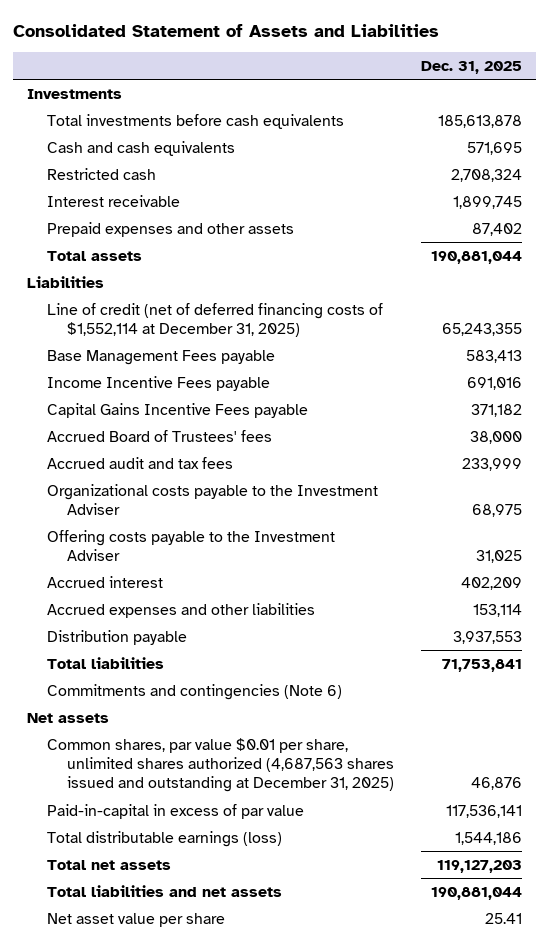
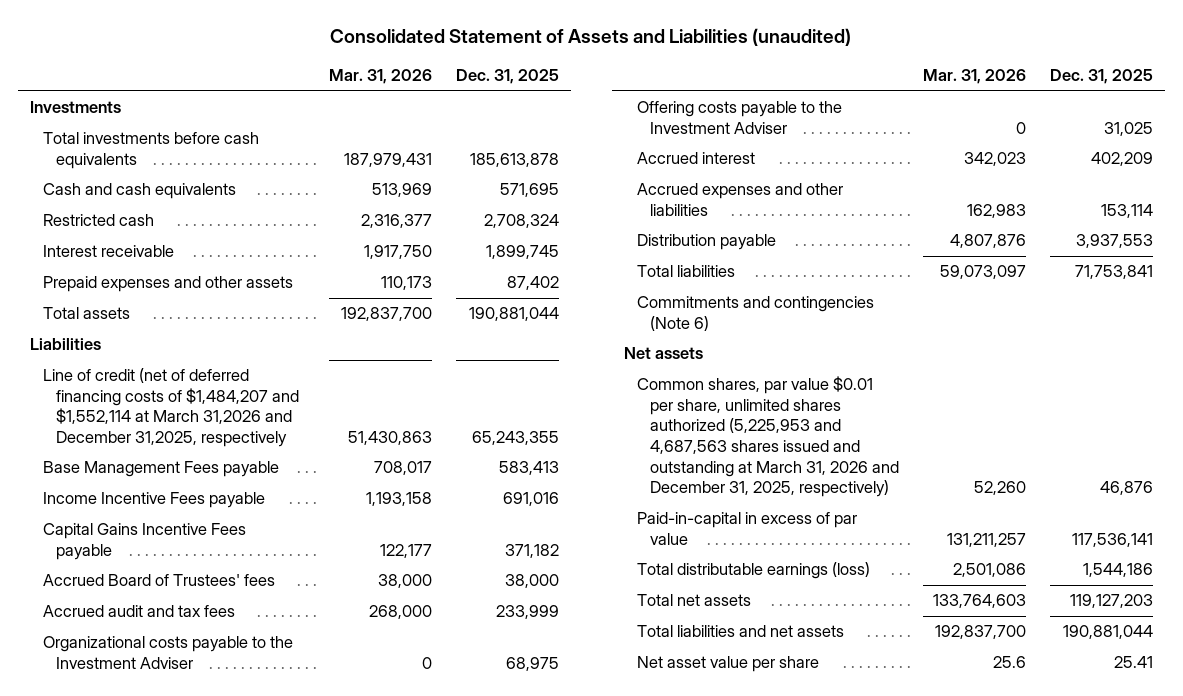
- Consolidated Statement of Assets and Liabilities
+ Consolidated Statement of Assets and Liabilities (unaudited)
- | Dec. 31, 2025
+ | Mar. 31, 2026 | Dec. 31, 2025
- Line of credit (net of deferred financing costs of $1,552,114 at December 31, 2025) | 65,243,355
+ Line of credit (net of deferred financing costs of $1,484,207 and $1,552,114 at March 31,2026 and December 31,2025, respectively | 51,430,863 | 65,243,355
- Common shares, par value $0.01 per share, unlimited shares authorized (4,687,563 shares issued and outstanding at December 31, 2025) | 46,876
+ Common shares, par value $0.01 per share, unlimited shares authorized (5,225,953 and 4,687,563 shares issued and outstanding at March 31, 2026 and December 31, 2025, respectively) | 52,260 | 46,876

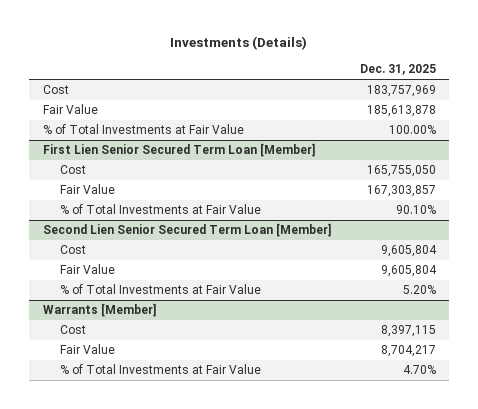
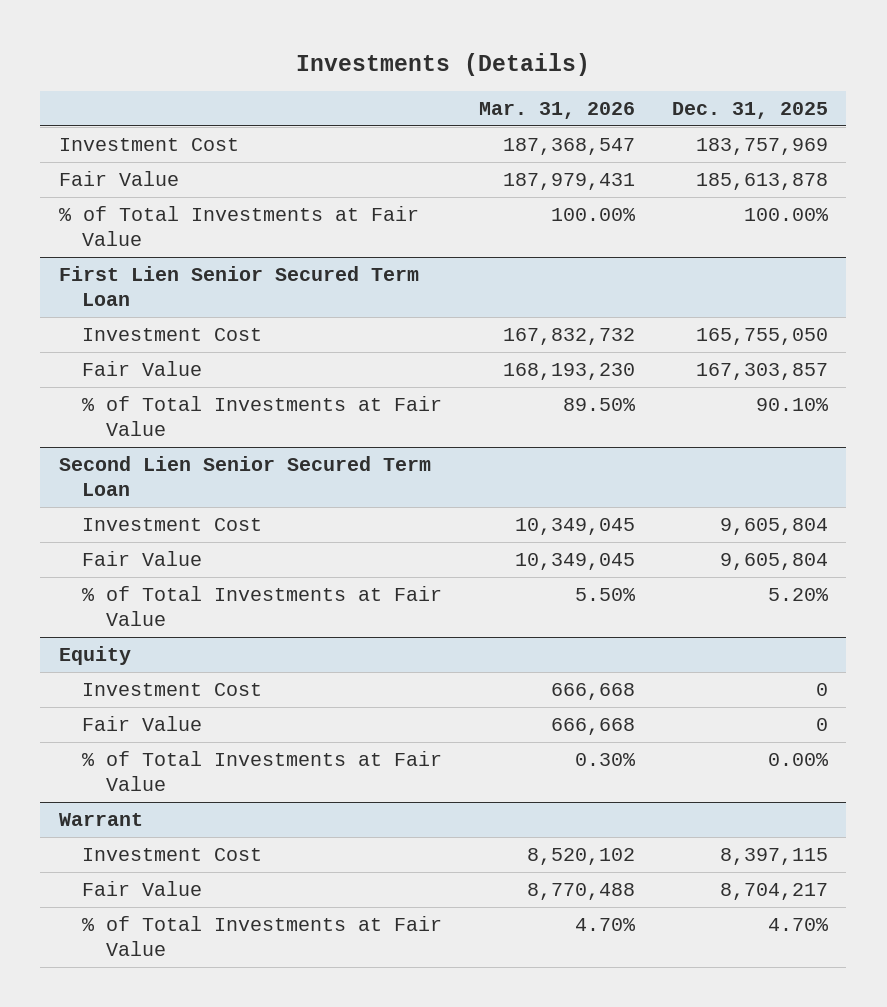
- | Dec. 31, 2025
+ | Mar. 31, 2026 | Dec. 31, 2025
- Cost | 183,757,969
+ Investment Cost | 187,368,547 | 183,757,969
- First Lien Senior Secured Term Loan [Member]
- Cost | 165,755,050
+ First Lien Senior Secured Term Loan
+ Investment Cost | 167,832,732 | 165,755,050
- Second Lien Senior Secured Term Loan [Member]
- Cost | 9,605,804
+ Second Lien Senior Secured Term Loan
+ Investment Cost | 10,349,045 | 9,605,804
- Warrants [Member]
- Cost | 8,397,115
+ Equity
+ Investment Cost | 666,668 | 0
+ Fair Value | 666,668 | 0
+ % of Total Investments at Fair Value | 0.30% | 0.00%
+ Warrant
+ Investment Cost | 8,520,102 | 8,397,115

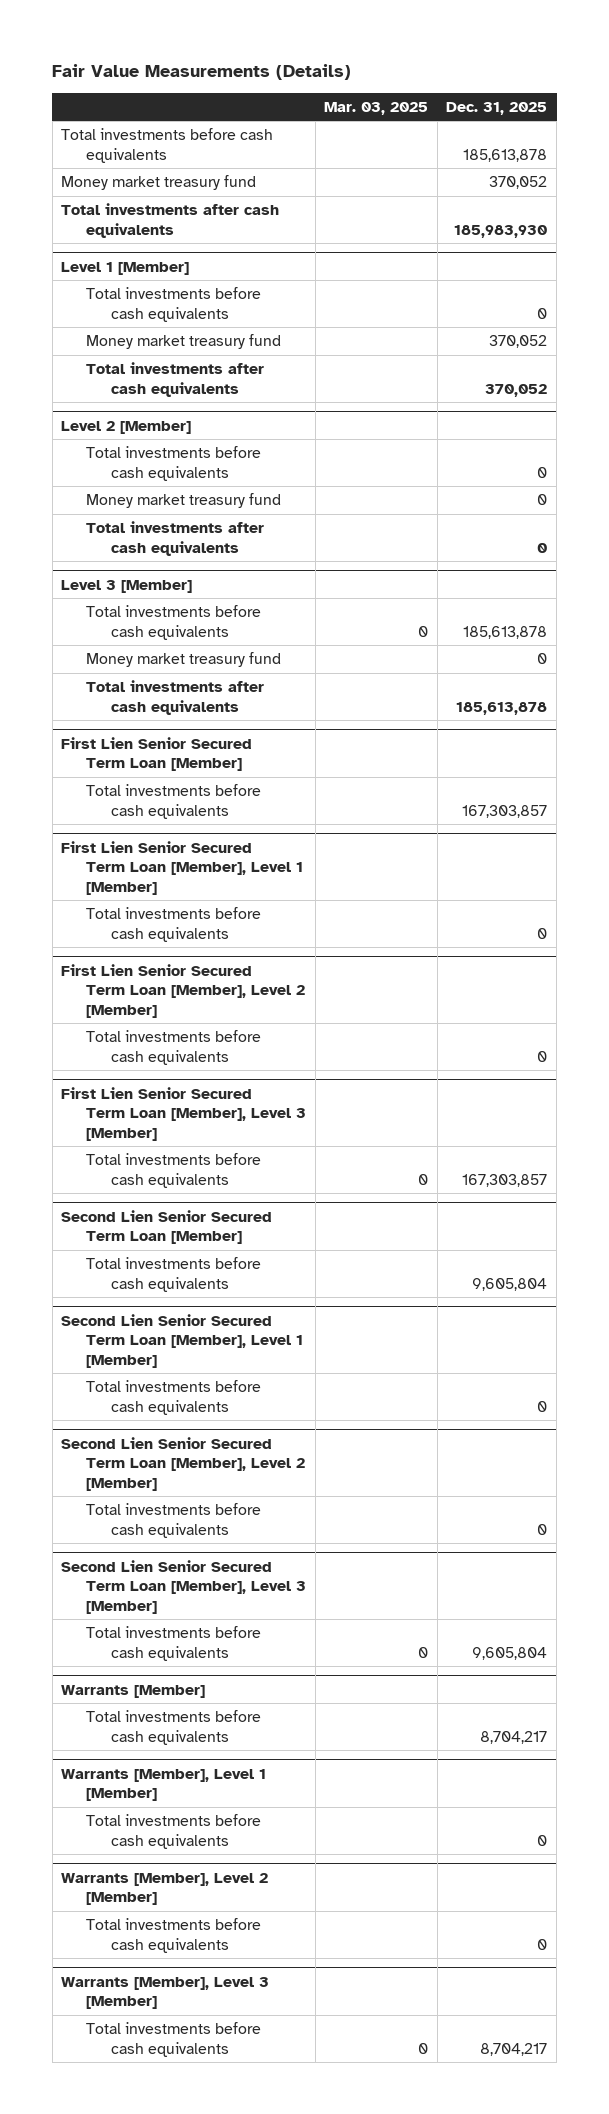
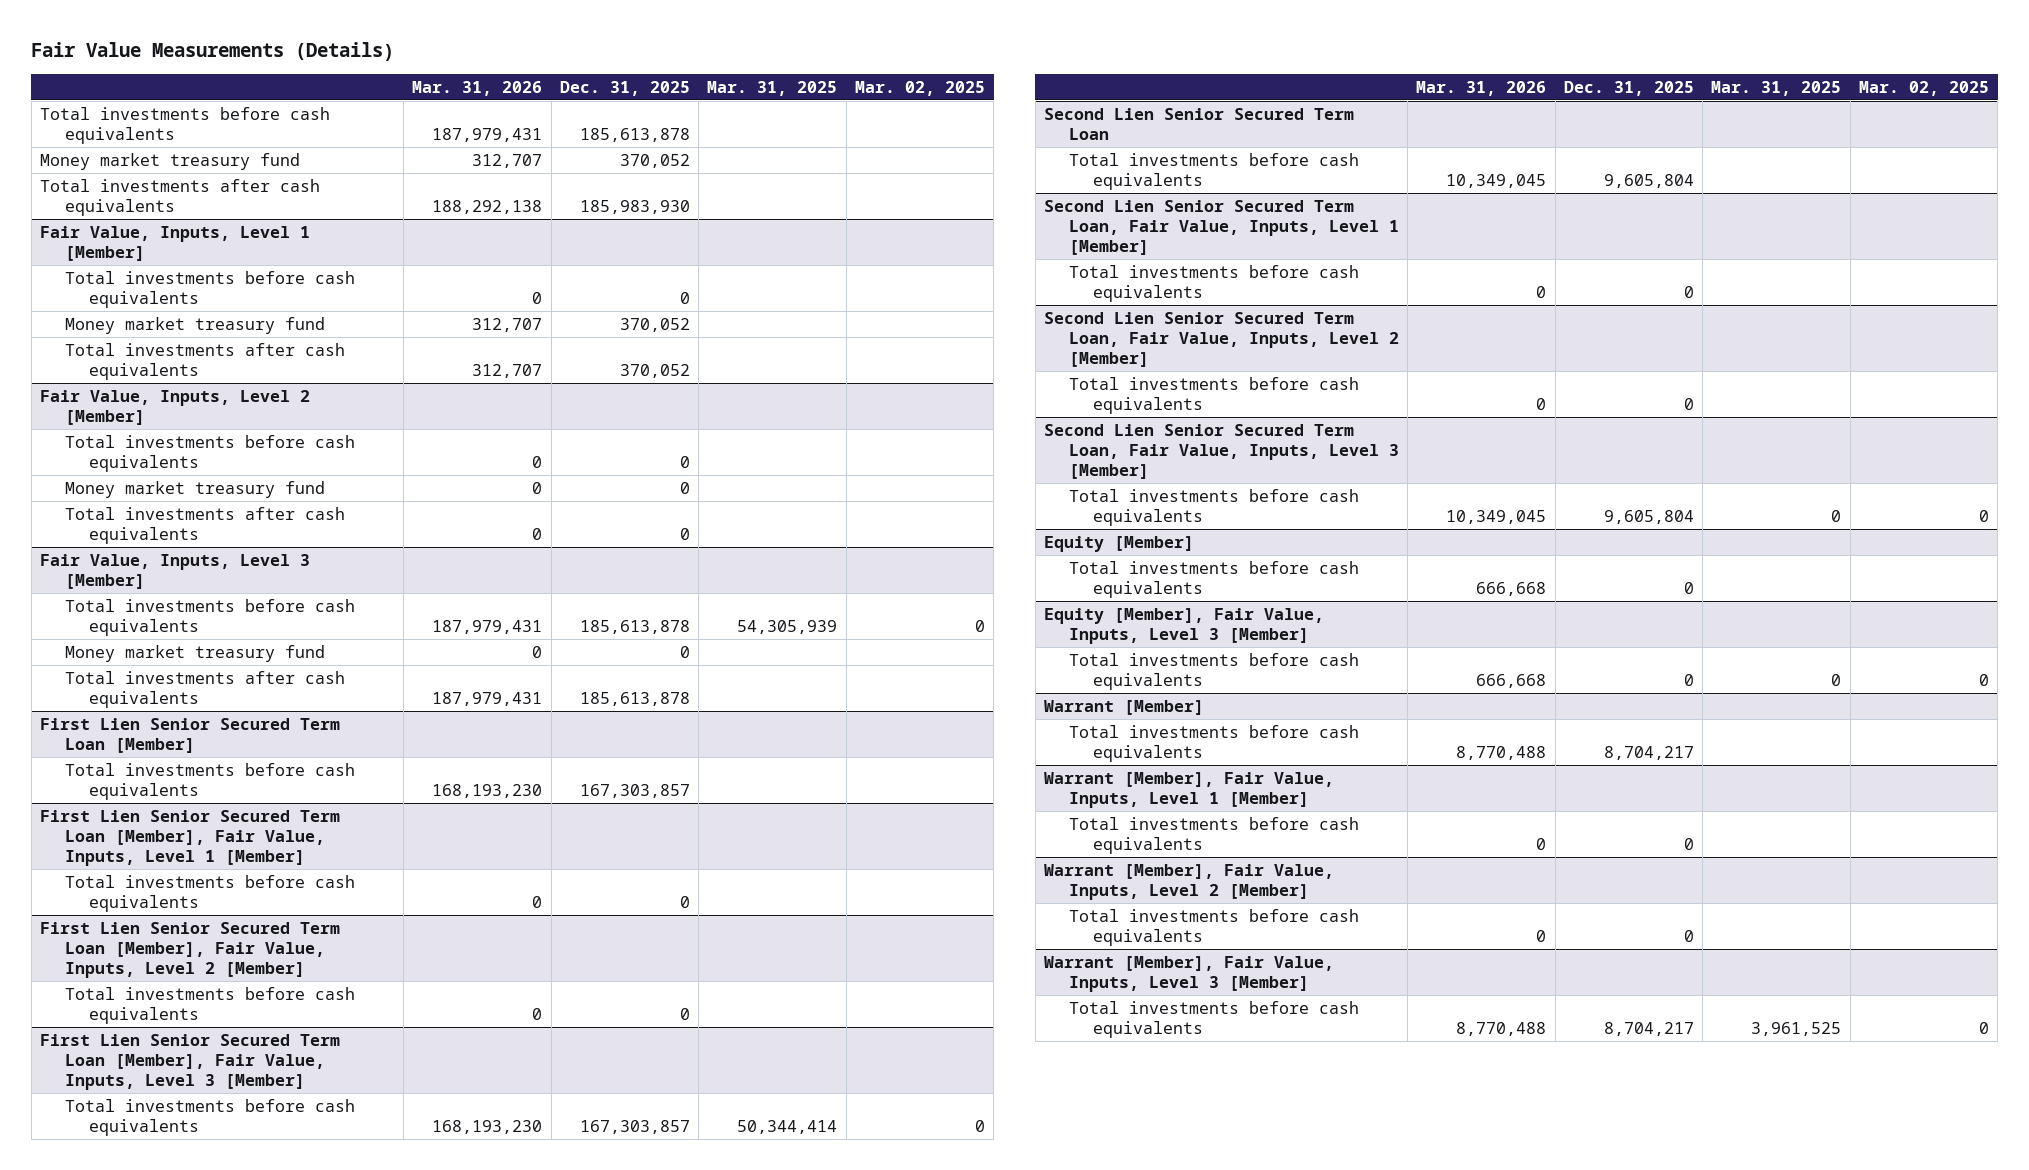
- | Mar. 03, 2025 | Dec. 31, 2025
+ | Mar. 31, 2026 | Dec. 31, 2025 | Mar. 31, 2025 | Mar. 02, 2025
- Level 1 [Member]
+ Fair Value, Inputs, Level 1 [Member]
- Level 2 [Member]
+ Fair Value, Inputs, Level 2 [Member]
- Level 3 [Member]
+ Fair Value, Inputs, Level 3 [Member]
- First Lien Senior Secured Term Loan [Member], Level 1 [Member]
+ First Lien Senior Secured Term Loan [Member], Fair Value, Inputs, Level 1 [Member]
- First Lien Senior Secured Term Loan [Member], Level 2 [Member]
+ First Lien Senior Secured Term Loan [Member], Fair Value, Inputs, Level 2 [Member]
- First Lien Senior Secured Term Loan [Member], Level 3 [Member]
+ First Lien Senior Secured Term Loan [Member], Fair Value, Inputs, Level 3 [Member]
- Second Lien Senior Secured Term Loan [Member]
+ Second Lien Senior Secured Term Loan
- Second Lien Senior Secured Term Loan [Member], Level 1 [Member]
+ Second Lien Senior Secured Term Loan, Fair Value, Inputs, Level 1 [Member]
- Second Lien Senior Secured Term Loan [Member], Level 2 [Member]
+ Second Lien Senior Secured Term Loan, Fair Value, Inputs, Level 2 [Member]
- Second Lien Senior Secured Term Loan [Member], Level 3 [Member]
+ Second Lien Senior Secured Term Loan, Fair Value, Inputs, Level 3 [Member]
- Warrants [Member]
+ Equity [Member]
+ Total investments before cash equivalents | 666,668 | 0 | |
+ Equity [Member], Fair Value, Inputs, Level 3 [Member]
+ Total investments before cash equivalents | 666,668 | 0 | 0 | 0
+ Warrant [Member]
- Warrants [Member], Level 1 [Member]
+ Warrant [Member], Fair Value, Inputs, Level 1 [Member]
- Warrants [Member], Level 2 [Member]
+ Warrant [Member], Fair Value, Inputs, Level 2 [Member]
- Warrants [Member], Level 3 [Member]
+ Warrant [Member], Fair Value, Inputs, Level 3 [Member]

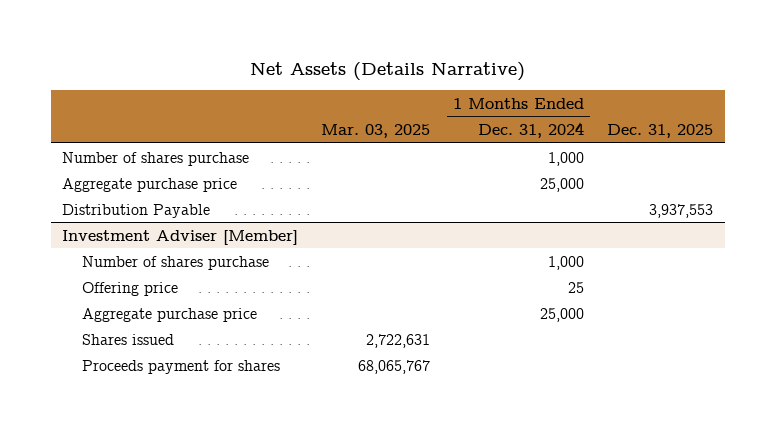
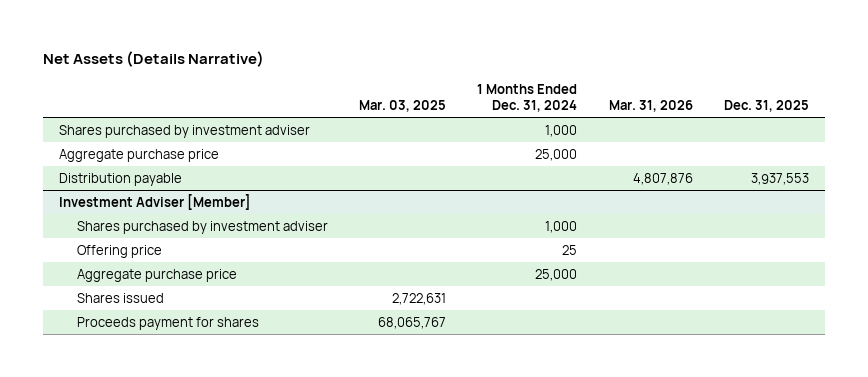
- | Mar. 03, 2025 | 1 Months Ended Dec. 31, 2024 | Dec. 31, 2025
+ | Mar. 03, 2025 | 1 Months Ended Dec. 31, 2024 | Mar. 31, 2026 | Dec. 31, 2025
- Number of shares purchase | | 1,000 |
+ Shares purchased by investment adviser | | 1,000 | |
- Distribution Payable | | | 3,937,553
+ Distribution payable | | | 4,807,876 | 3,937,553
@ Investment Adviser [Member]
- Number of shares purchase | | 1,000 |
+ Shares purchased by investment adviser | | 1,000 | |

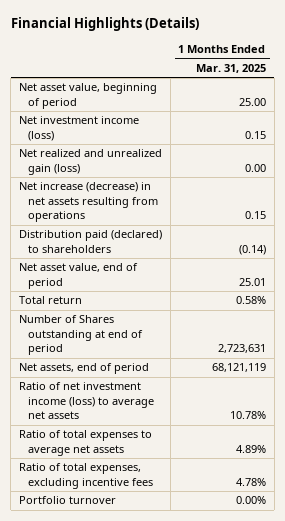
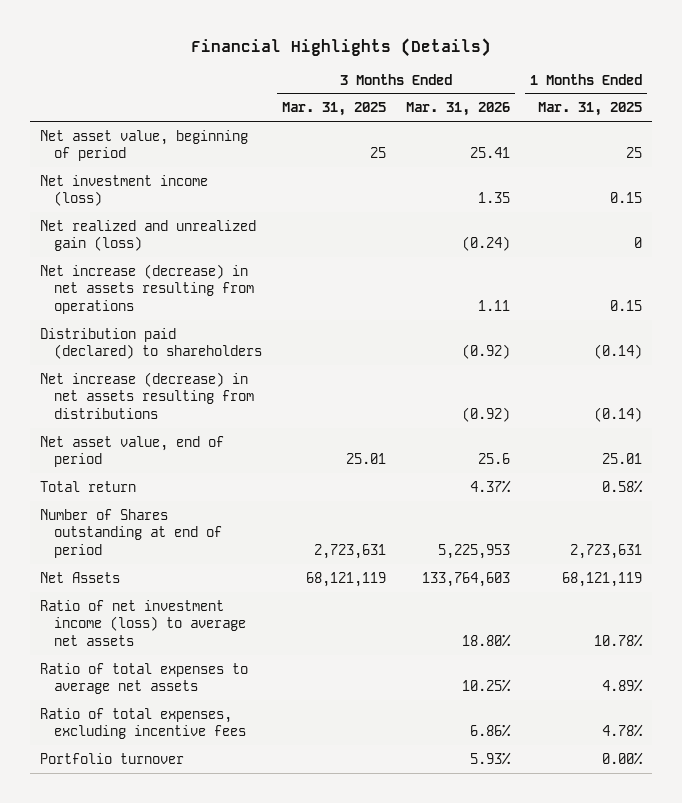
- | 1 Months Ended Mar. 31, 2025
+ | 3 Months Ended Mar. 31, 2025 | 3 Months Ended Mar. 31, 2026 | 1 Months Ended Mar. 31, 2025
- Net asset value, beginning of period | 25.00
+ Net asset value, beginning of period | 25 | 25.41 | 25
- Net realized and unrealized gain (loss) | 0.00
+ Net realized and unrealized gain (loss) | | (0.24) | 0
+ Net increase (decrease) in net assets resulting from distributions | | (0.92) | (0.14)
- Net assets, end of period | 68,121,119
+ Net Assets | 68,121,119 | 133,764,603 | 68,121,119

